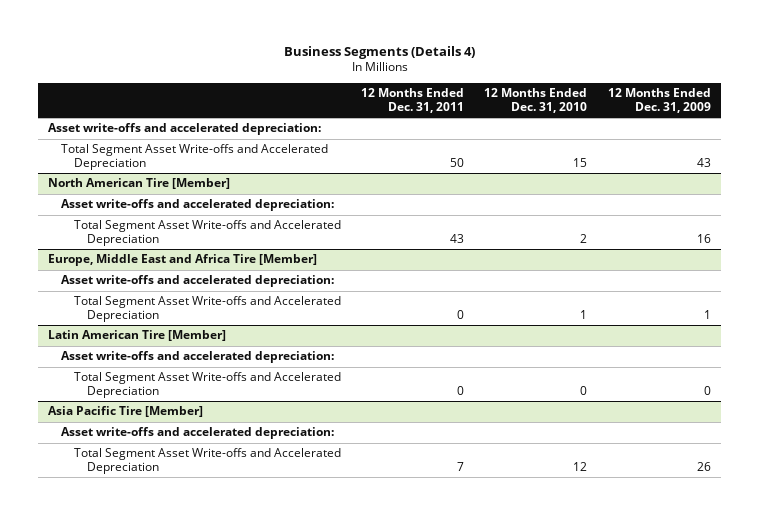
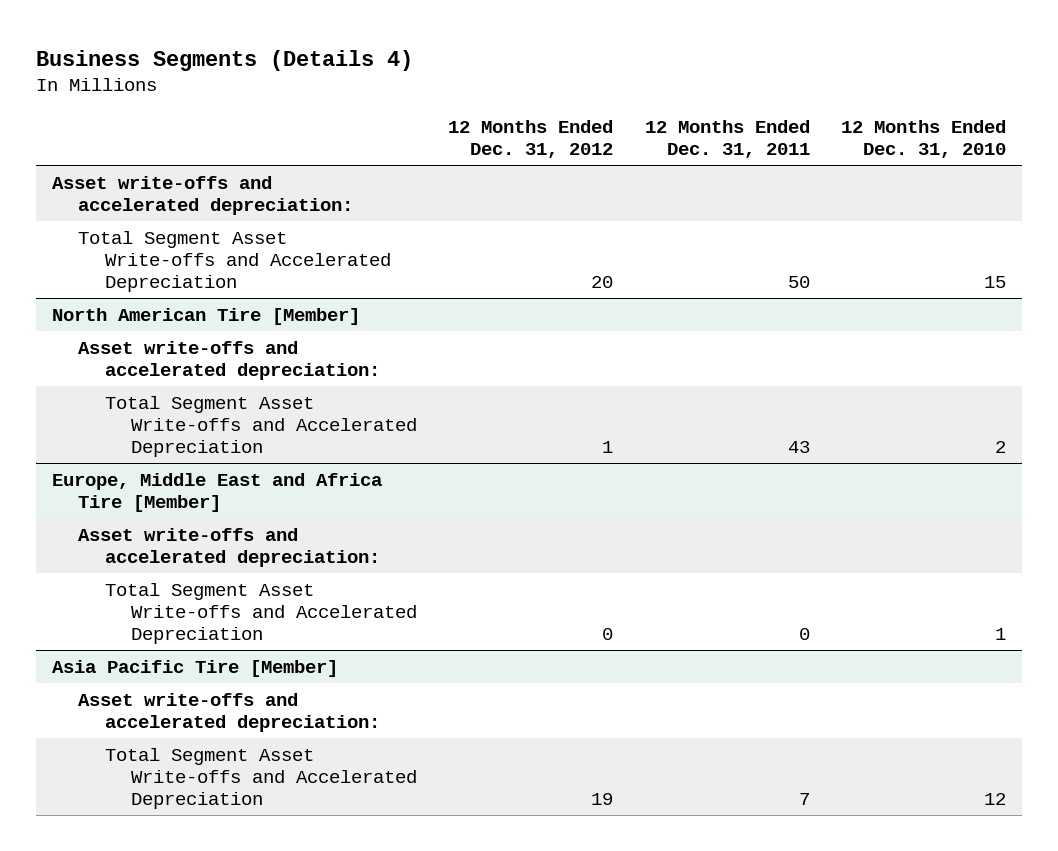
- | 12 Months Ended Dec. 31, 2011 | 12 Months Ended Dec. 31, 2010 | 12 Months Ended Dec. 31, 2009
+ | 12 Months Ended Dec. 31, 2012 | 12 Months Ended Dec. 31, 2011 | 12 Months Ended Dec. 31, 2010
- Latin American Tire [Member]
- Asset write-offs and accelerated depreciation:
- Total Segment Asset Write-offs and Accelerated Depreciation | 0 | 0 | 0

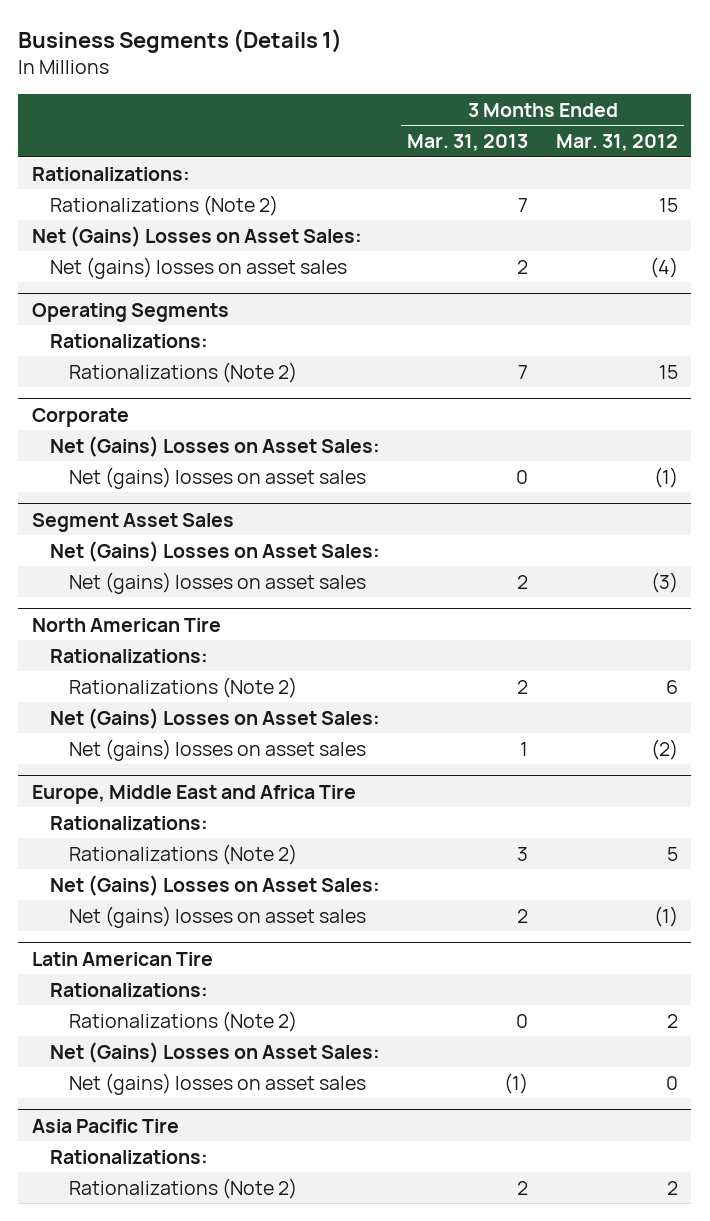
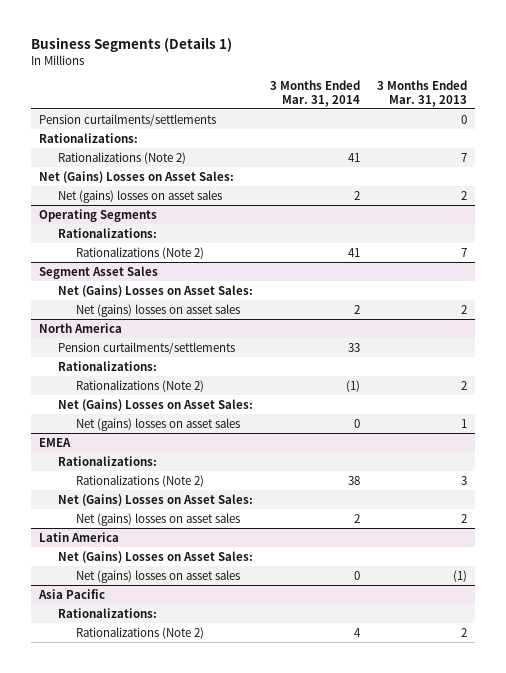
- | 3 Months Ended Mar. 31, 2013 | 3 Months Ended Mar. 31, 2012
+ | 3 Months Ended Mar. 31, 2014 | 3 Months Ended Mar. 31, 2013
+ Pension curtailments/settlements | | 0
- Corporate
- Net (Gains) Losses on Asset Sales:
- Net (gains) losses on asset sales | 0 | (1)
- North American Tire
+ North America
+ Pension curtailments/settlements | 33 |
- Europe, Middle East and Africa Tire
+ EMEA
- Latin American Tire
- Rationalizations:
- Rationalizations (Note 2) | 0 | 2
+ Latin America
- Asia Pacific Tire
+ Asia Pacific

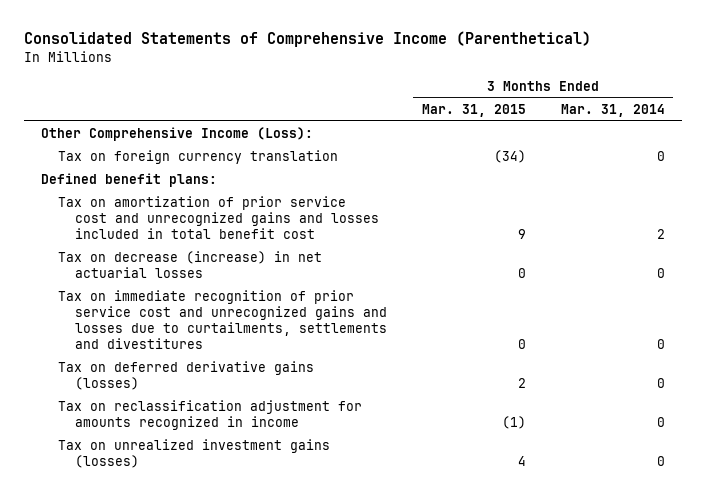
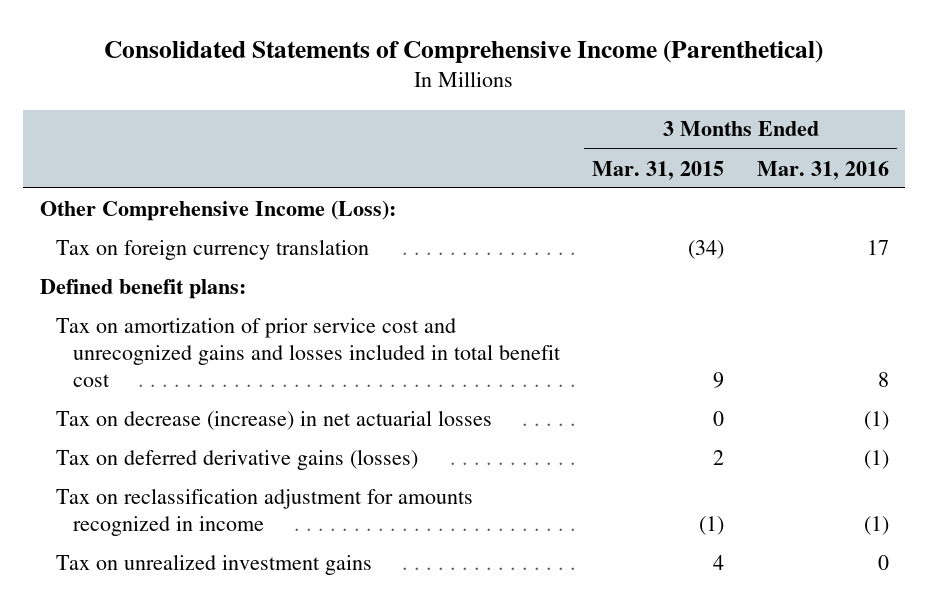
- | 3 Months Ended Mar. 31, 2015 | 3 Months Ended Mar. 31, 2014
+ | 3 Months Ended Mar. 31, 2015 | 3 Months Ended Mar. 31, 2016
- Tax on immediate recognition of prior service cost and unrecognized gains and losses due to curtailments, settlements and divestitures | 0 | 0
- Tax on unrealized investment gains (losses) | 4 | 0
+ Tax on unrealized investment gains | 4 | 0

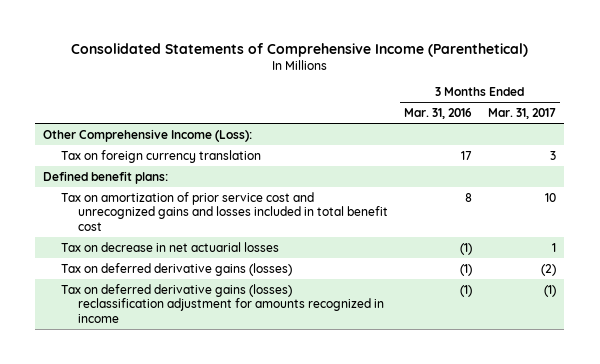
- | 3 Months Ended Mar. 31, 2015 | 3 Months Ended Mar. 31, 2016
+ | 3 Months Ended Mar. 31, 2016 | 3 Months Ended Mar. 31, 2017
- Tax on decrease (increase) in net actuarial losses | 0 | (1)
+ Tax on decrease in net actuarial losses | (1) | 1
- Tax on reclassification adjustment for amounts recognized in income | (1) | (1)
- Tax on unrealized investment gains | 4 | 0
+ Tax on deferred derivative gains (losses) reclassification adjustment for amounts recognized in income | (1) | (1)

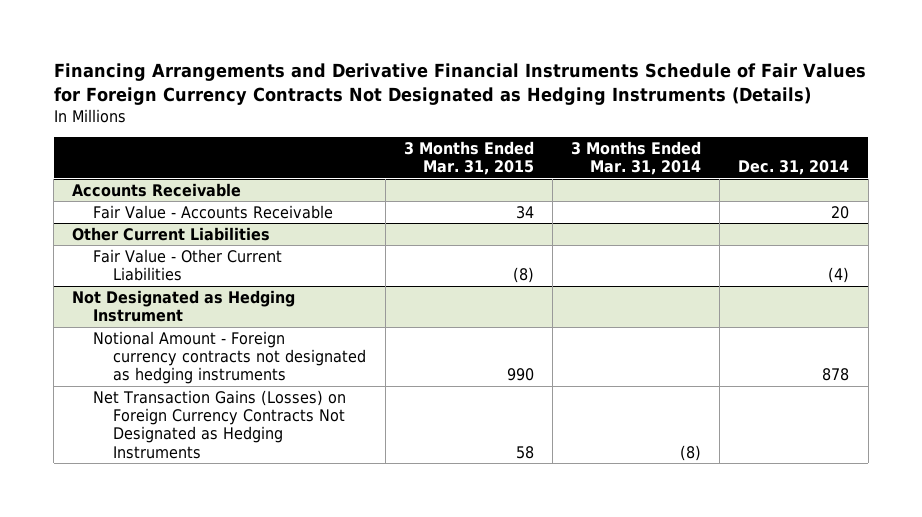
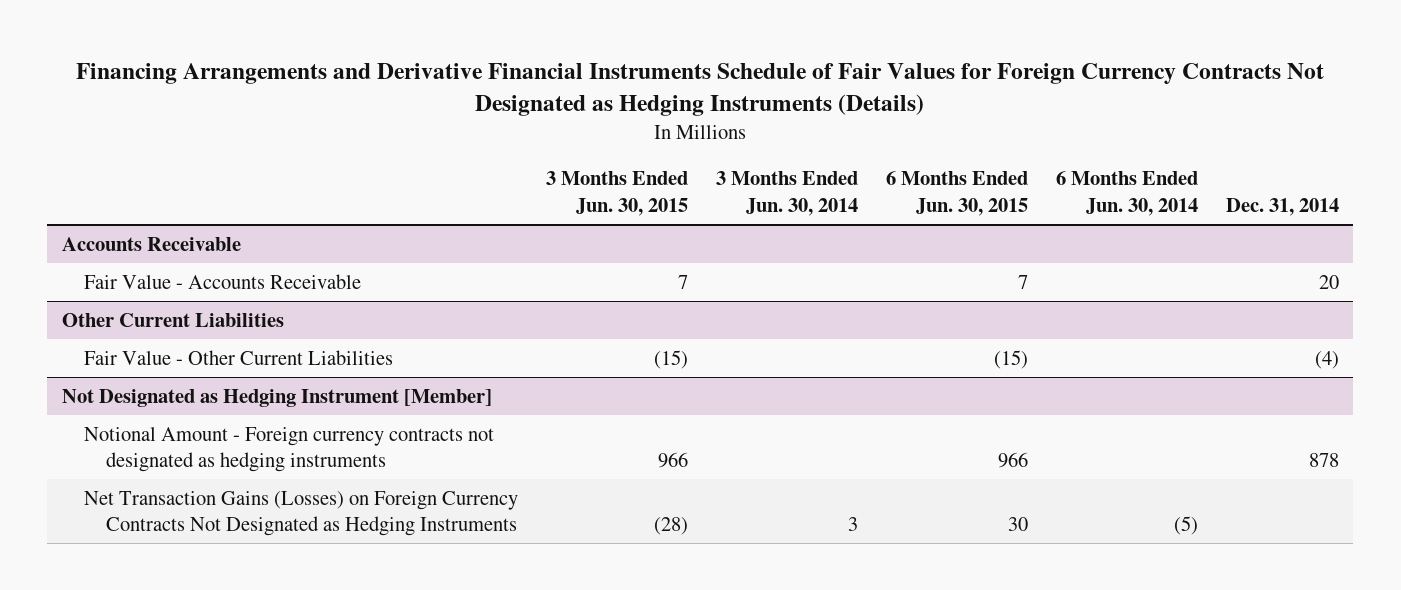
- | 3 Months Ended Mar. 31, 2015 | 3 Months Ended Mar. 31, 2014 | Dec. 31, 2014
+ | 3 Months Ended Jun. 30, 2015 | 3 Months Ended Jun. 30, 2014 | 6 Months Ended Jun. 30, 2015 | 6 Months Ended Jun. 30, 2014 | Dec. 31, 2014
- Not Designated as Hedging Instrument
+ Not Designated as Hedging Instrument [Member]

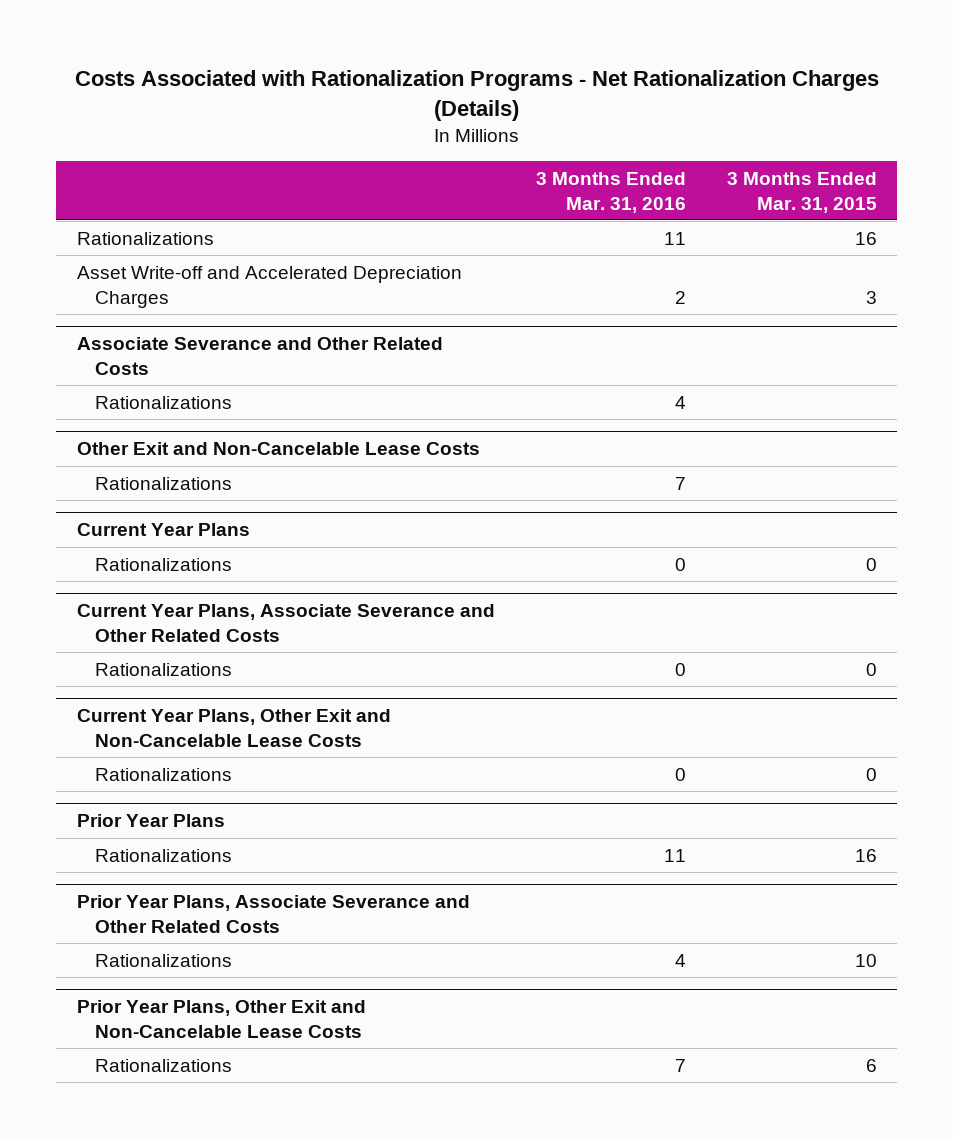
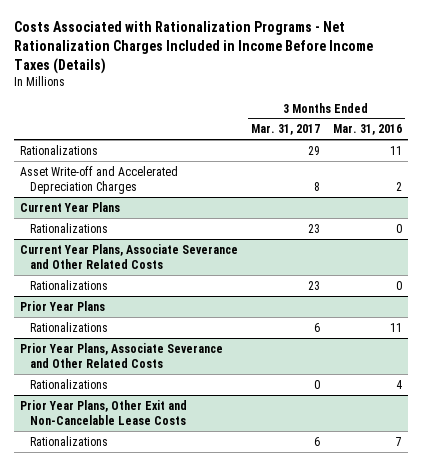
- Costs Associated with Rationalization Programs - Net Rationalization Charges (Details)
+ Costs Associated with Rationalization Programs - Net Rationalization Charges Included in Income Before Income Taxes (Details)
- | 3 Months Ended Mar. 31, 2016 | 3 Months Ended Mar. 31, 2015
+ | 3 Months Ended Mar. 31, 2017 | 3 Months Ended Mar. 31, 2016
- Associate Severance and Other Related Costs
- Rationalizations | 4 |
- Other Exit and Non-Cancelable Lease Costs
- Rationalizations | 7 |
- Current Year Plans, Other Exit and Non-Cancelable Lease Costs
- Rationalizations | 0 | 0

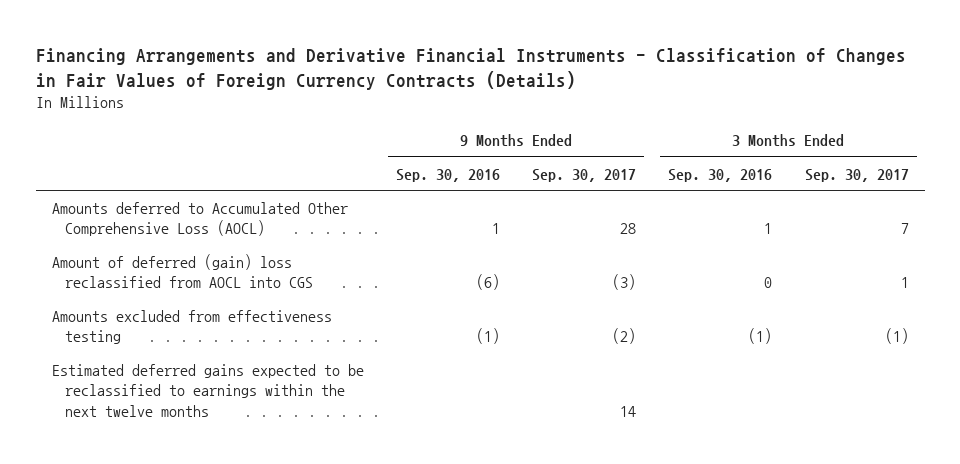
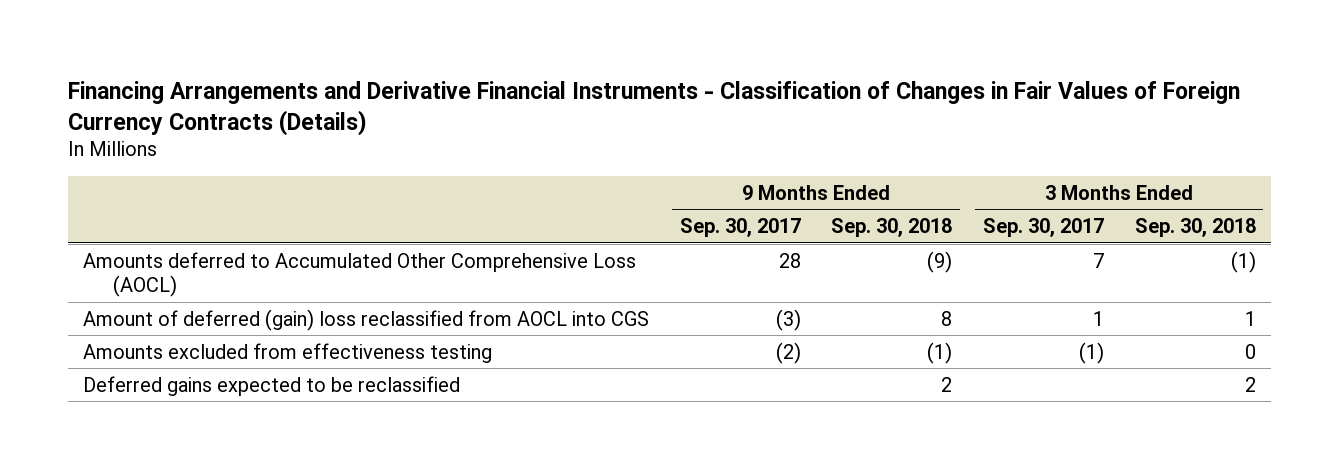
- | 9 Months Ended Sep. 30, 2016 | 9 Months Ended Sep. 30, 2017 | 3 Months Ended Sep. 30, 2016 | 3 Months Ended Sep. 30, 2017
+ | 9 Months Ended Sep. 30, 2017 | 9 Months Ended Sep. 30, 2018 | 3 Months Ended Sep. 30, 2017 | 3 Months Ended Sep. 30, 2018
- Estimated deferred gains expected to be reclassified to earnings within the next twelve months | | 14 | |
+ Deferred gains expected to be reclassified | | 2 | | 2

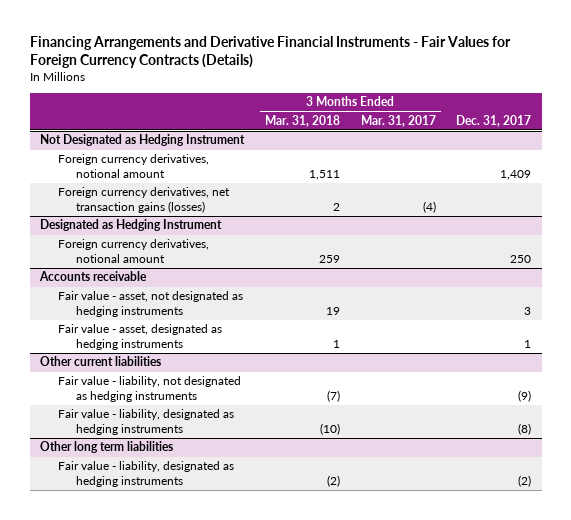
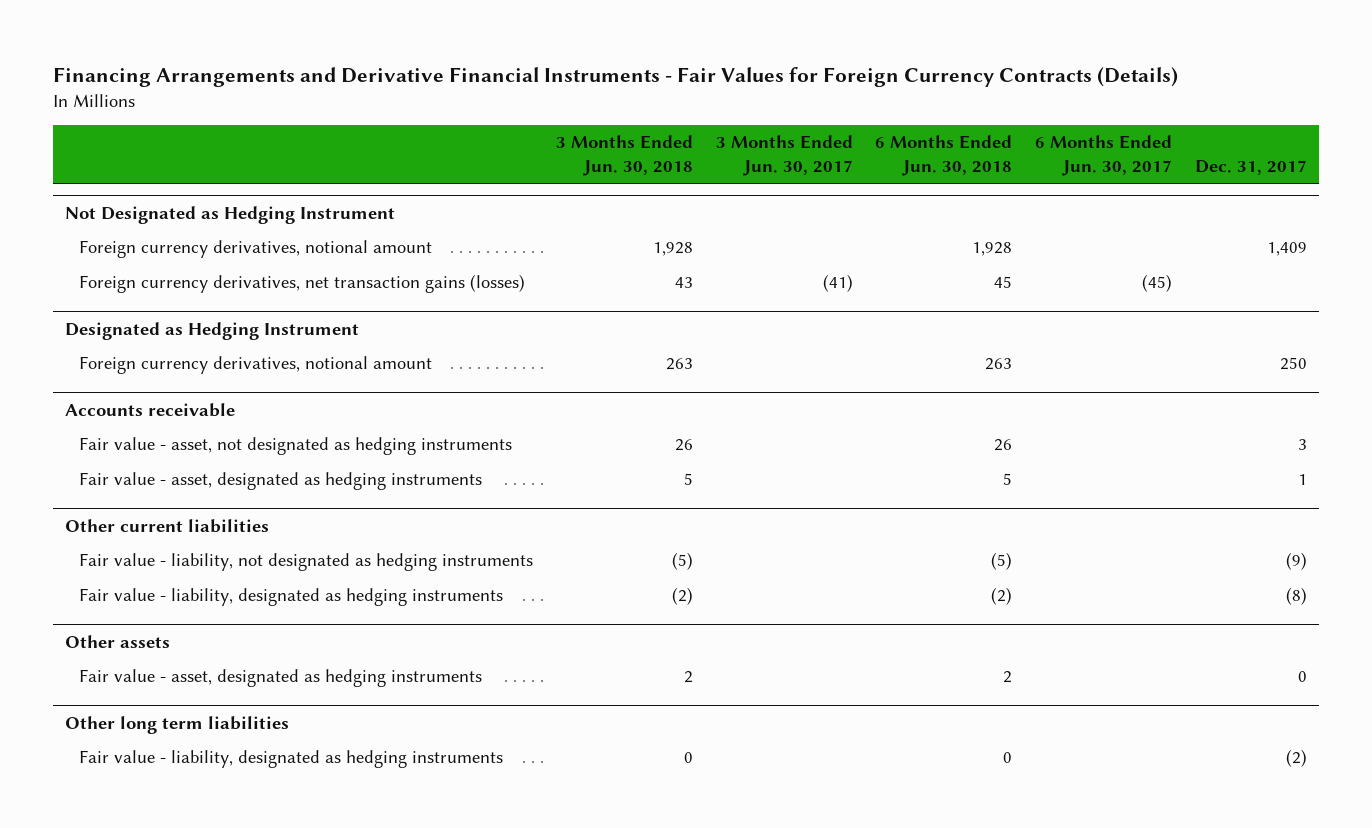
- | 3 Months Ended Mar. 31, 2018 | 3 Months Ended Mar. 31, 2017 | Dec. 31, 2017
+ | 3 Months Ended Jun. 30, 2018 | 3 Months Ended Jun. 30, 2017 | 6 Months Ended Jun. 30, 2018 | 6 Months Ended Jun. 30, 2017 | Dec. 31, 2017
+ Other assets
+ Fair value - asset, designated as hedging instruments | 2 | | 2 | | 0

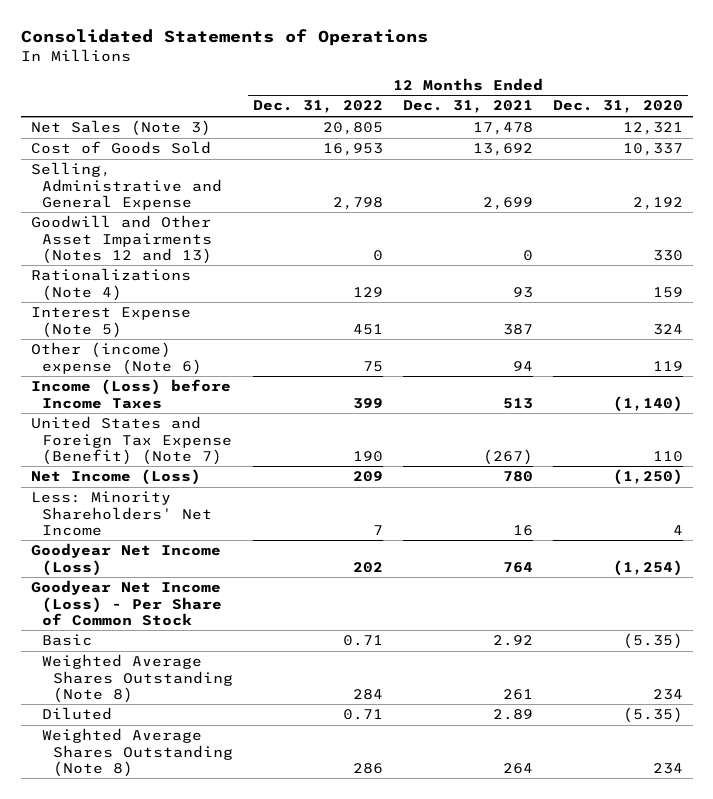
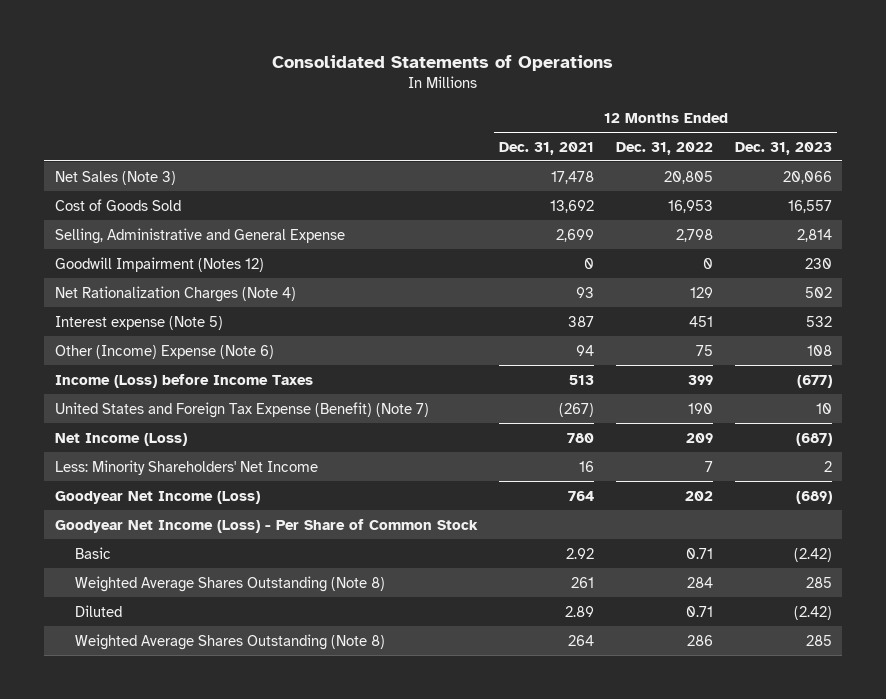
- | 12 Months Ended Dec. 31, 2022 | 12 Months Ended Dec. 31, 2021 | 12 Months Ended Dec. 31, 2020
+ | 12 Months Ended Dec. 31, 2021 | 12 Months Ended Dec. 31, 2022 | 12 Months Ended Dec. 31, 2023
- Goodwill and Other Asset Impairments (Notes 12 and 13) | 0 | 0 | 330
- Rationalizations (Note 4) | 129 | 93 | 159
- Interest Expense (Note 5) | 451 | 387 | 324
- Other (income) expense (Note 6) | 75 | 94 | 119
+ Goodwill Impairment (Notes 12) | 0 | 0 | 230
+ Net Rationalization Charges (Note 4) | 93 | 129 | 502
+ Interest expense (Note 5) | 387 | 451 | 532
+ Other (Income) Expense (Note 6) | 94 | 75 | 108

